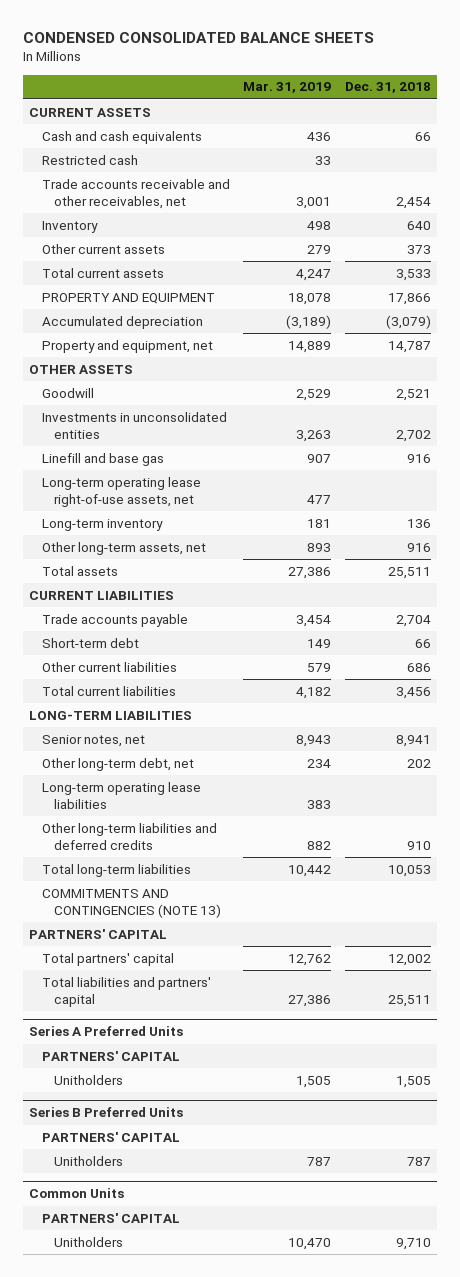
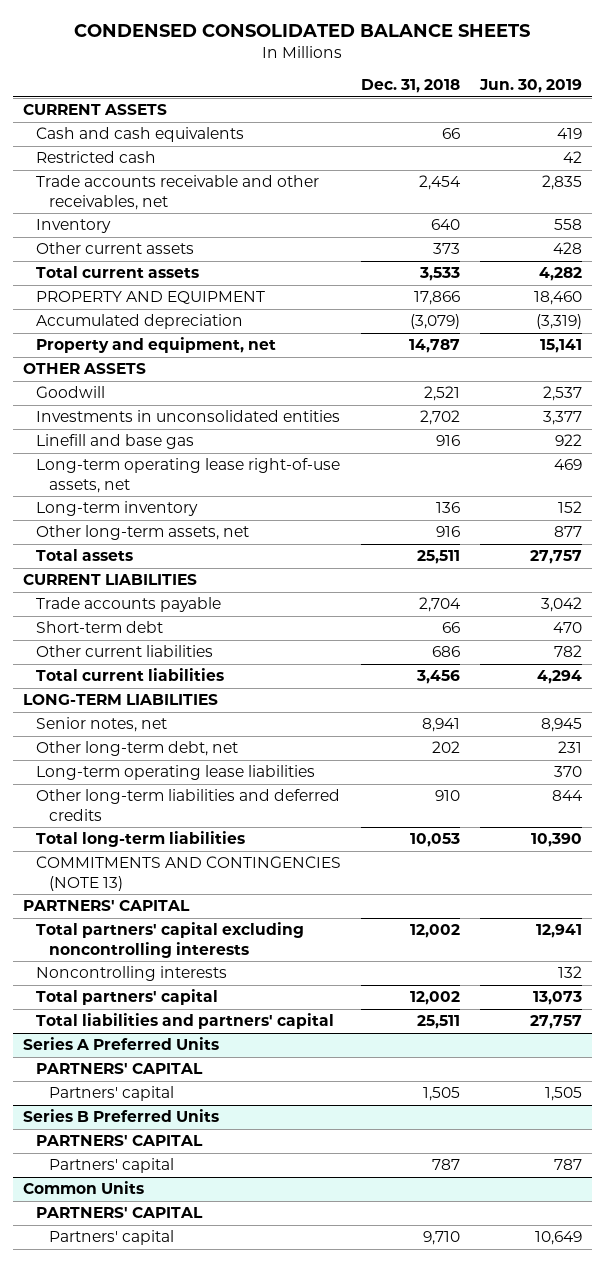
- | Mar. 31, 2019 | Dec. 31, 2018
+ | Dec. 31, 2018 | Jun. 30, 2019
+ Total partners' capital excluding noncontrolling interests | 12,002 | 12,941
+ Noncontrolling interests | | 132
@ Series A Preferred Units
- Unitholders | 1,505 | 1,505
+ Partners' capital | 1,505 | 1,505
@ Series B Preferred Units
- Unitholders | 787 | 787
+ Partners' capital | 787 | 787
@ Common Units
- Unitholders | 10,470 | 9,710
+ Partners' capital | 9,710 | 10,649

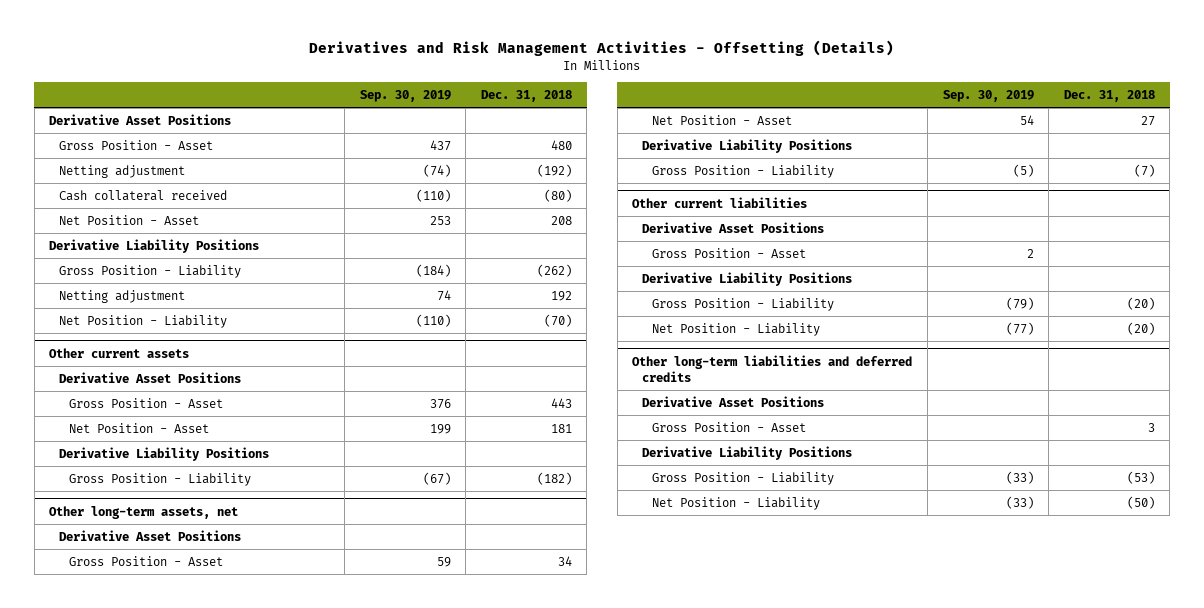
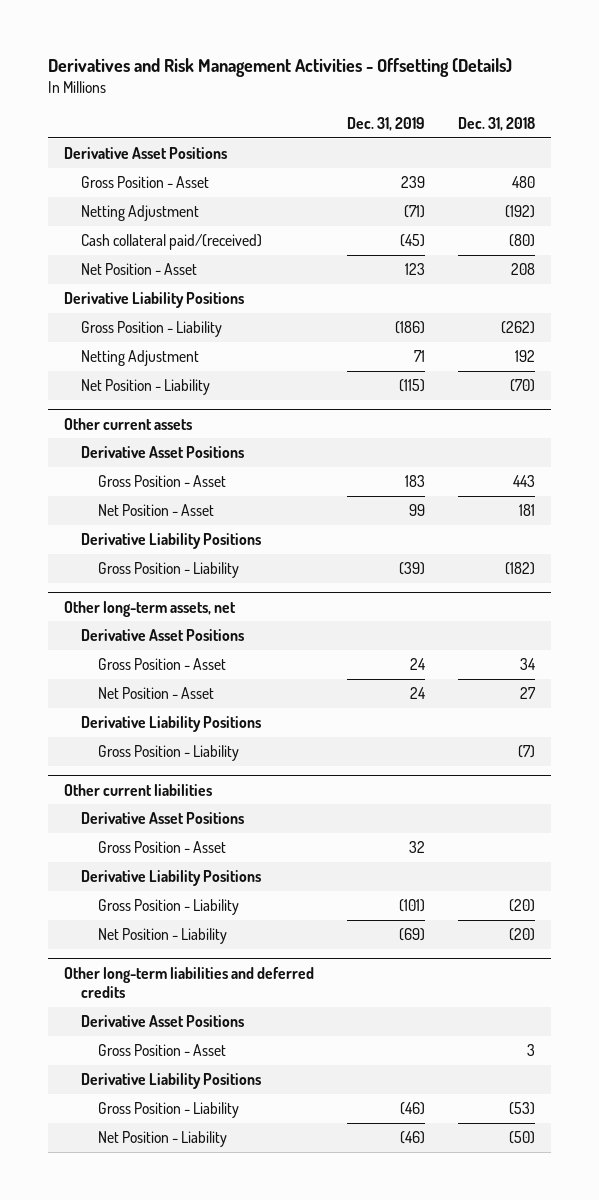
- | Sep. 30, 2019 | Dec. 31, 2018
+ | Dec. 31, 2019 | Dec. 31, 2018
- Netting adjustment | (74) | (192)
- Cash collateral received | (110) | (80)
+ Netting Adjustment | (71) | (192)
+ Cash collateral paid/(received) | (45) | (80)
- Netting adjustment | 74 | 192
+ Netting Adjustment | 71 | 192

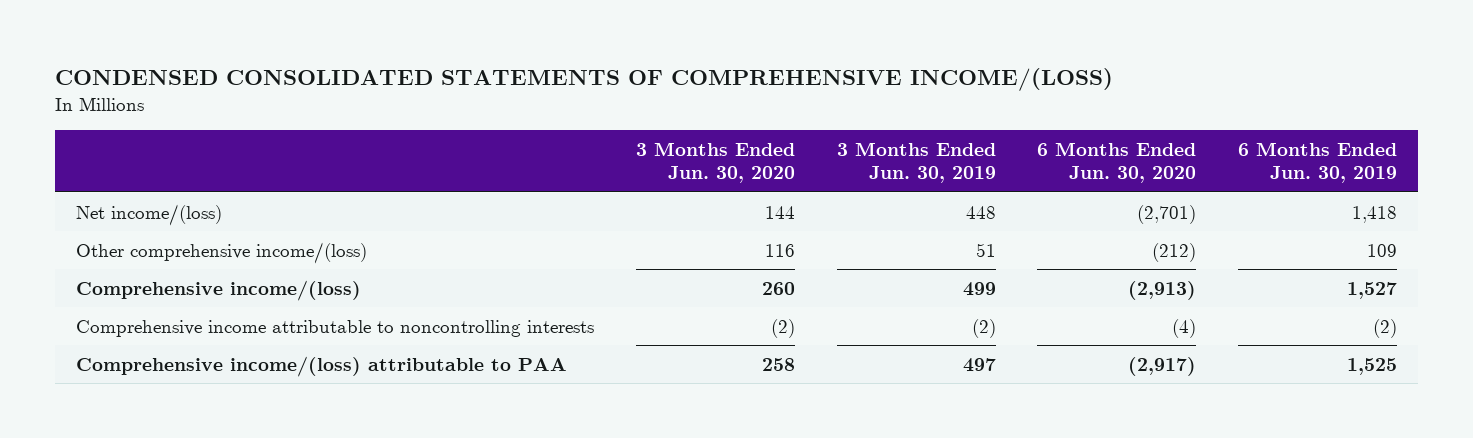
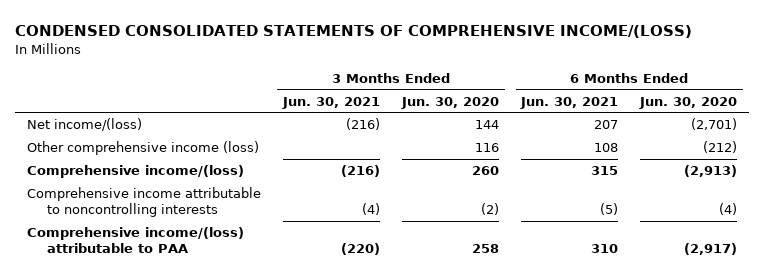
- | 3 Months Ended Jun. 30, 2020 | 3 Months Ended Jun. 30, 2019 | 6 Months Ended Jun. 30, 2020 | 6 Months Ended Jun. 30, 2019
+ | 3 Months Ended Jun. 30, 2021 | 3 Months Ended Jun. 30, 2020 | 6 Months Ended Jun. 30, 2021 | 6 Months Ended Jun. 30, 2020
- Other comprehensive income/(loss) | 116 | 51 | (212) | 109
+ Other comprehensive income (loss) | | 116 | 108 | (212)

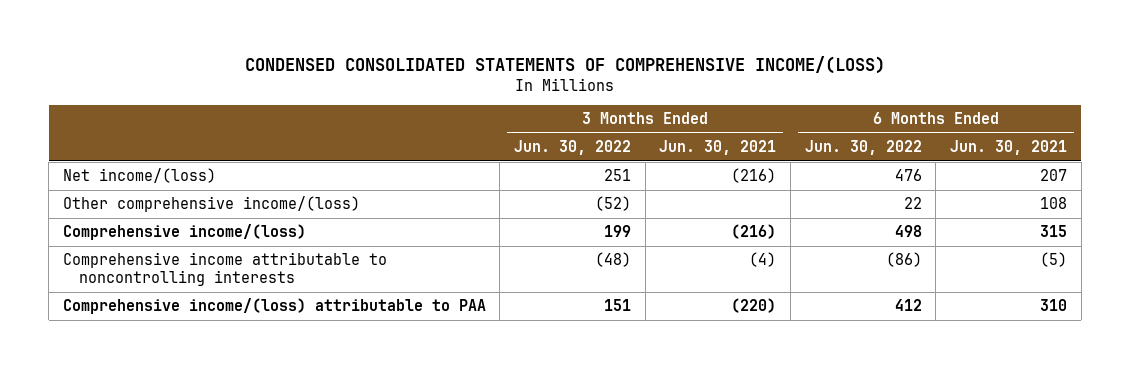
- | 3 Months Ended Jun. 30, 2021 | 3 Months Ended Jun. 30, 2020 | 6 Months Ended Jun. 30, 2021 | 6 Months Ended Jun. 30, 2020
+ | 3 Months Ended Jun. 30, 2022 | 3 Months Ended Jun. 30, 2021 | 6 Months Ended Jun. 30, 2022 | 6 Months Ended Jun. 30, 2021
- Other comprehensive income (loss) | | 116 | 108 | (212)
+ Other comprehensive income/(loss) | (52) | | 22 | 108

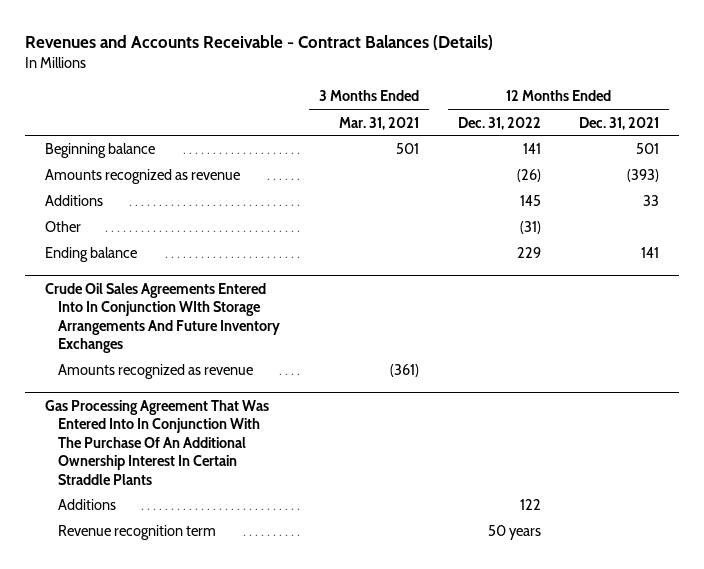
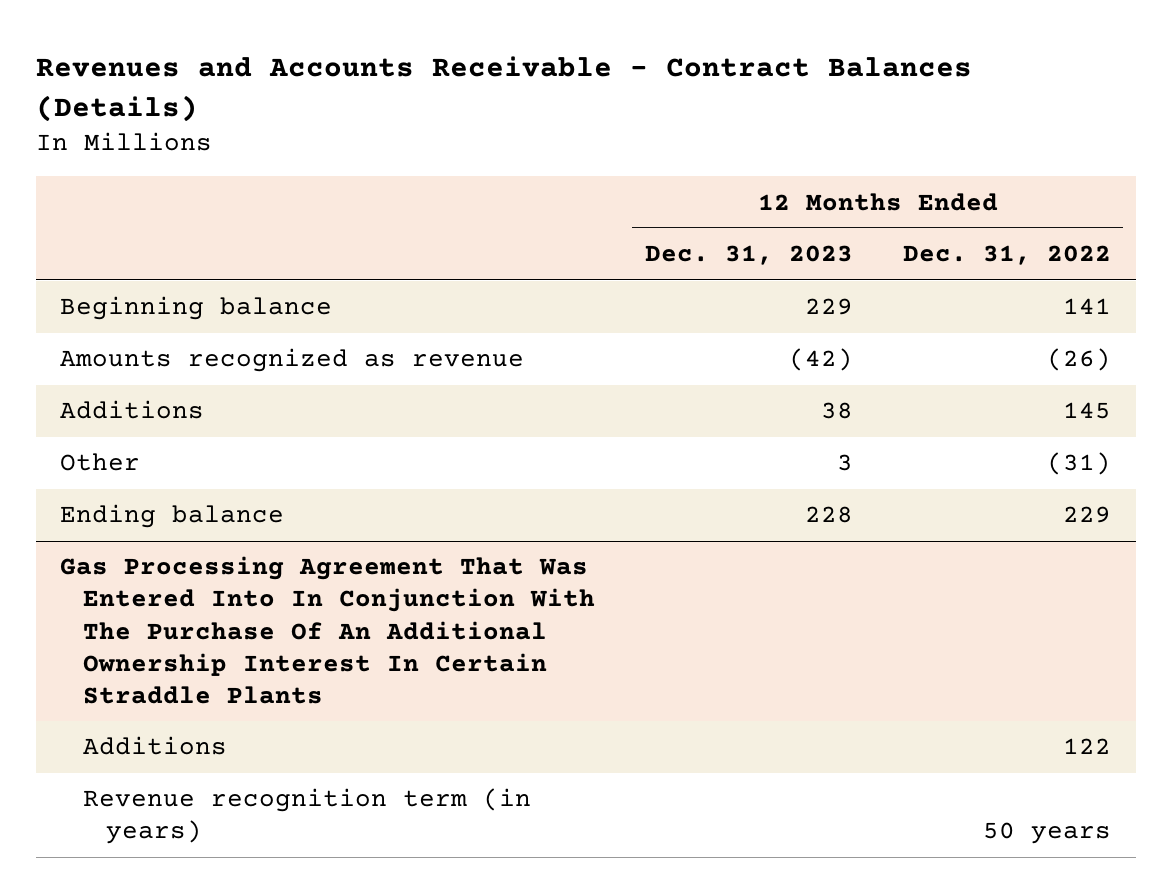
- | 3 Months Ended Mar. 31, 2021 | 12 Months Ended Dec. 31, 2022 | 12 Months Ended Dec. 31, 2021
+ | 12 Months Ended Dec. 31, 2023 | 12 Months Ended Dec. 31, 2022
- Crude Oil Sales Agreements Entered Into In Conjunction WIth Storage Arrangements And Future Inventory Exchanges
- Amounts recognized as revenue | (361) | |
@ Gas Processing Agreement That Was Entered Into In Conjunction With The Purchase Of An Additional Ownership Interest In Certain Straddle Plants
- Revenue recognition term | | 50 years |
+ Revenue recognition term (in years) | | 50 years

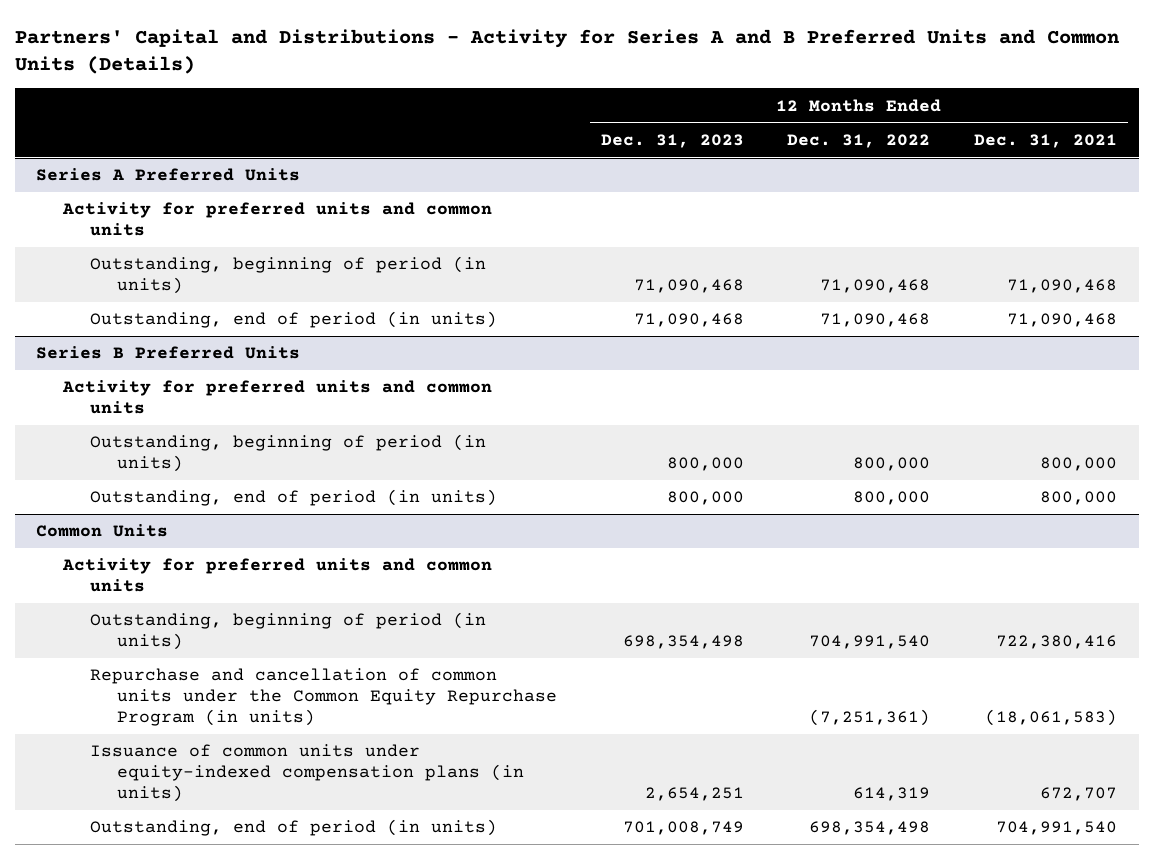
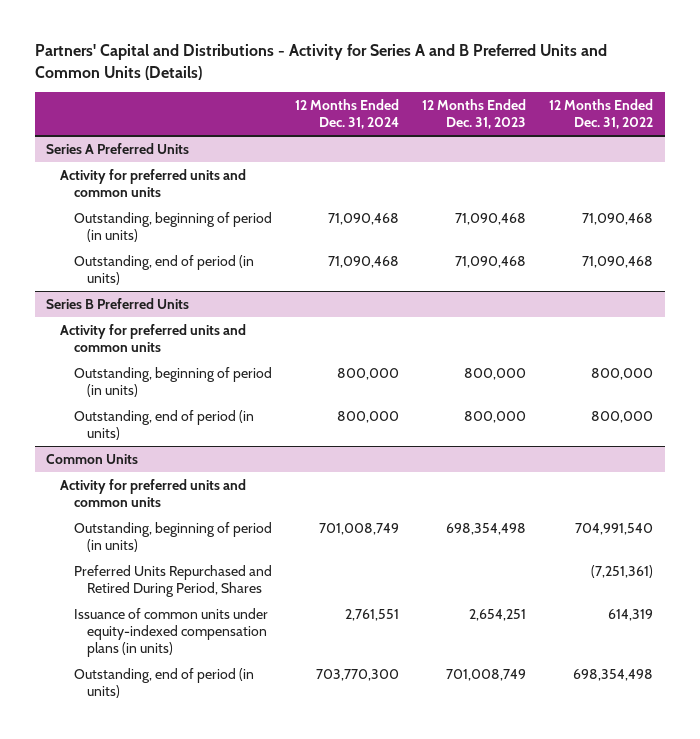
- | 12 Months Ended Dec. 31, 2023 | 12 Months Ended Dec. 31, 2022 | 12 Months Ended Dec. 31, 2021
+ | 12 Months Ended Dec. 31, 2024 | 12 Months Ended Dec. 31, 2023 | 12 Months Ended Dec. 31, 2022
@ Common Units
- Repurchase and cancellation of common units under the Common Equity Repurchase Program (in units) | | (7,251,361) | (18,061,583)
+ Preferred Units Repurchased and Retired During Period, Shares | | | (7,251,361)

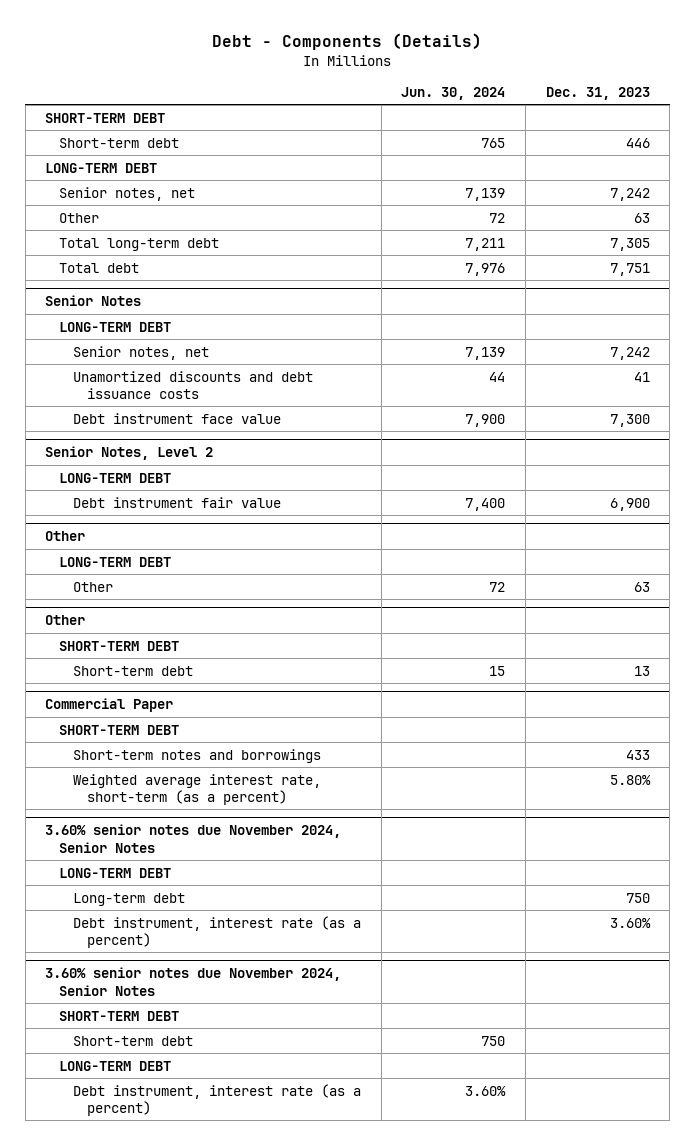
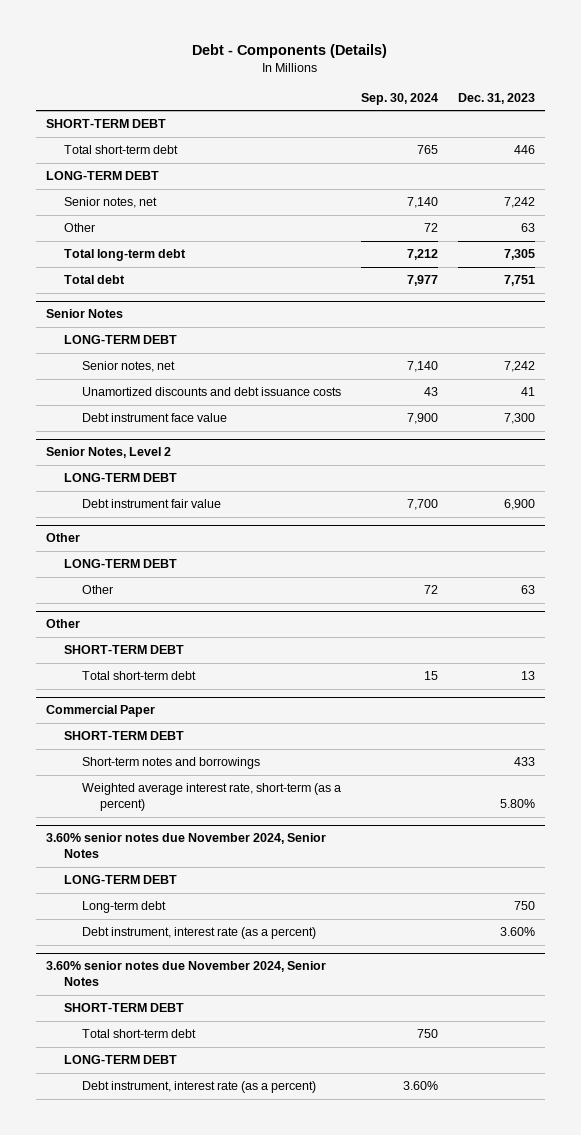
- | Jun. 30, 2024 | Dec. 31, 2023
+ | Sep. 30, 2024 | Dec. 31, 2023
- Short-term debt | 765 | 446
+ Total short-term debt | 765 | 446
@ Other
- Short-term debt | 15 | 13
+ Total short-term debt | 15 | 13
@ 3.60% senior notes due November 2024, Senior Notes
- Short-term debt | 750 |
+ Total short-term debt | 750 |

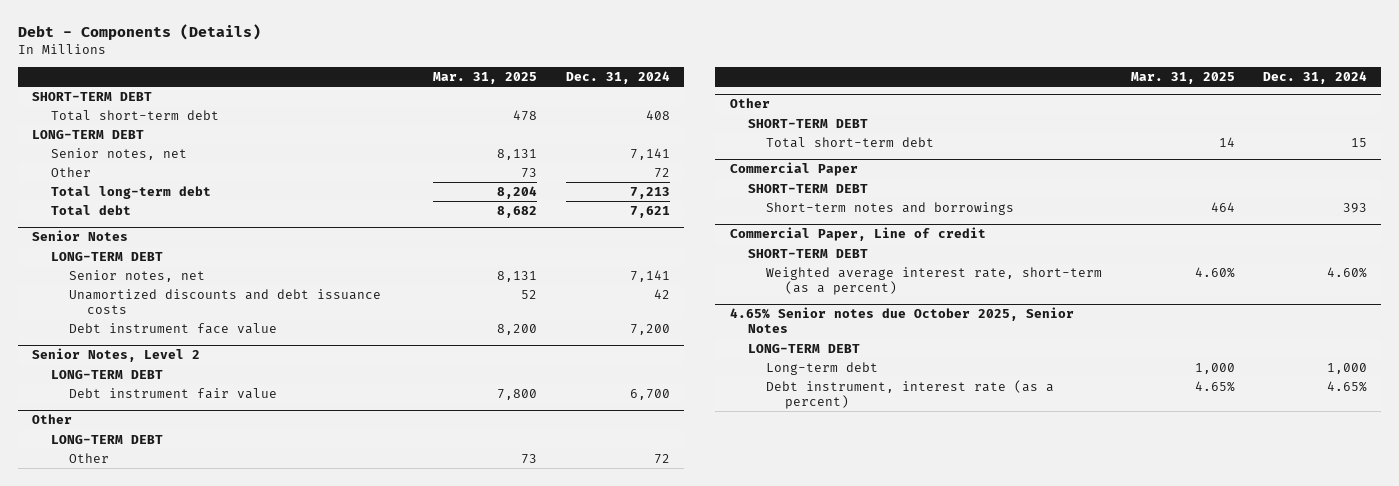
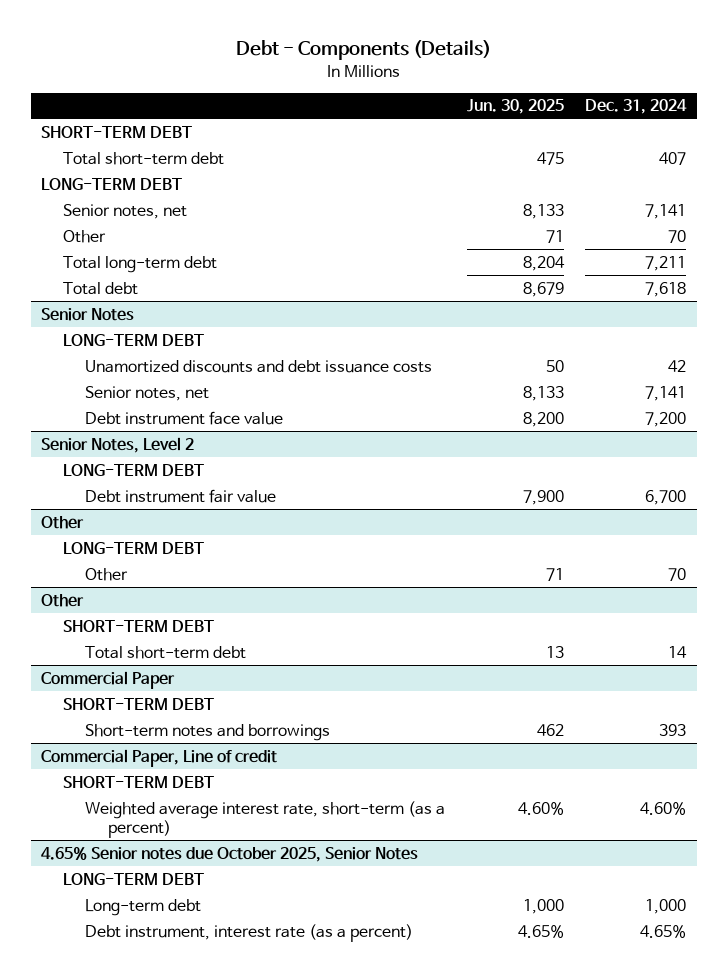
- | Mar. 31, 2025 | Dec. 31, 2024
+ | Jun. 30, 2025 | Dec. 31, 2024
- Total short-term debt | 478 | 408
+ Total short-term debt | 475 | 407
- Other | 73 | 72
- Total long-term debt | 8,204 | 7,213
- Total debt | 8,682 | 7,621
+ Other | 71 | 70
+ Total long-term debt | 8,204 | 7,211
+ Total debt | 8,679 | 7,618
@ Senior Notes
moved down: Senior notes, net | 8,133 | 7,141
@ Other
- Other | 73 | 72
+ Other | 71 | 70
- Total short-term debt | 14 | 15
+ Total short-term debt | 13 | 14

